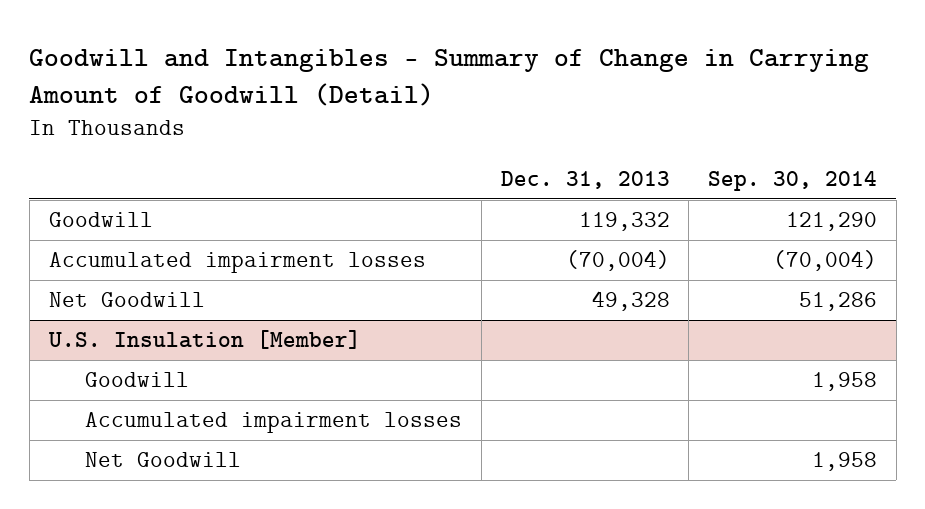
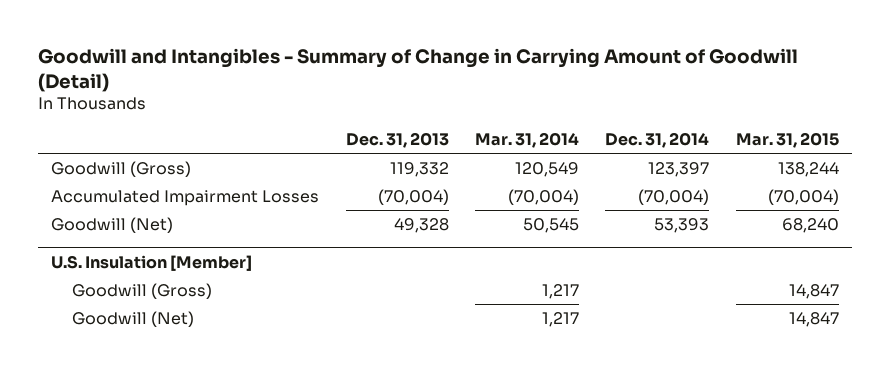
- | Dec. 31, 2013 | Sep. 30, 2014
+ | Dec. 31, 2013 | Mar. 31, 2014 | Dec. 31, 2014 | Mar. 31, 2015
- Goodwill | 119,332 | 121,290
- Accumulated impairment losses | (70,004) | (70,004)
- Net Goodwill | 49,328 | 51,286
+ Goodwill (Gross) | 119,332 | 120,549 | 123,397 | 138,244
+ Accumulated Impairment Losses | (70,004) | (70,004) | (70,004) | (70,004)
+ Goodwill (Net) | 49,328 | 50,545 | 53,393 | 68,240
@ U.S. Insulation [Member]
- Goodwill | | 1,958
- Accumulated impairment losses
- Net Goodwill | | 1,958
+ Goodwill (Gross) | | 1,217 | | 14,847
+ Goodwill (Net) | | 1,217 | | 14,847

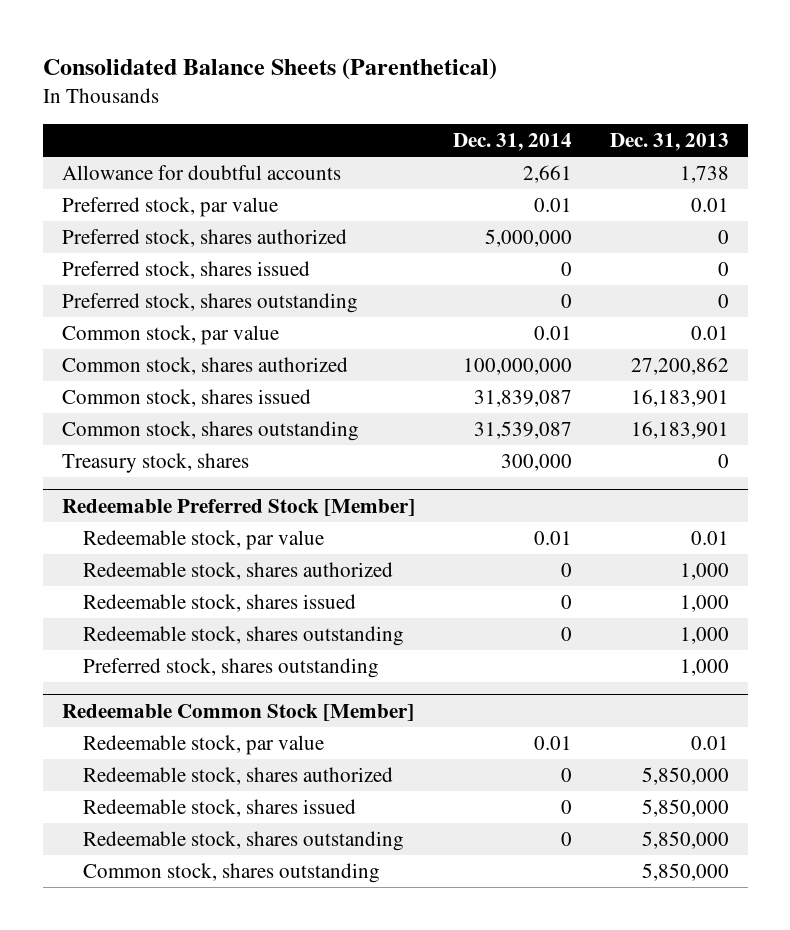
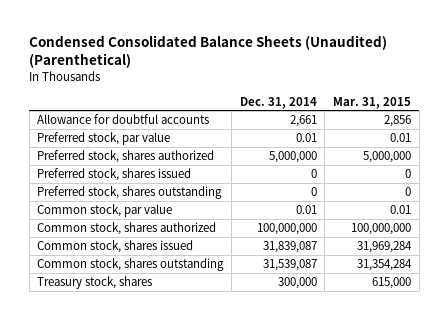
- Consolidated Balance Sheets (Parenthetical)
+ Condensed Consolidated Balance Sheets (Unaudited) (Parenthetical)
- | Dec. 31, 2014 | Dec. 31, 2013
+ | Dec. 31, 2014 | Mar. 31, 2015
- Redeemable Preferred Stock [Member]
- Redeemable stock, par value | 0.01 | 0.01
- Redeemable stock, shares authorized | 0 | 1,000
- Redeemable stock, shares issued | 0 | 1,000
- Redeemable stock, shares outstanding | 0 | 1,000
- Preferred stock, shares outstanding | | 1,000
- Redeemable Common Stock [Member]
- Redeemable stock, par value | 0.01 | 0.01
- Redeemable stock, shares authorized | 0 | 5,850,000
- Redeemable stock, shares issued | 0 | 5,850,000
- Redeemable stock, shares outstanding | 0 | 5,850,000
- Common stock, shares outstanding | | 5,850,000

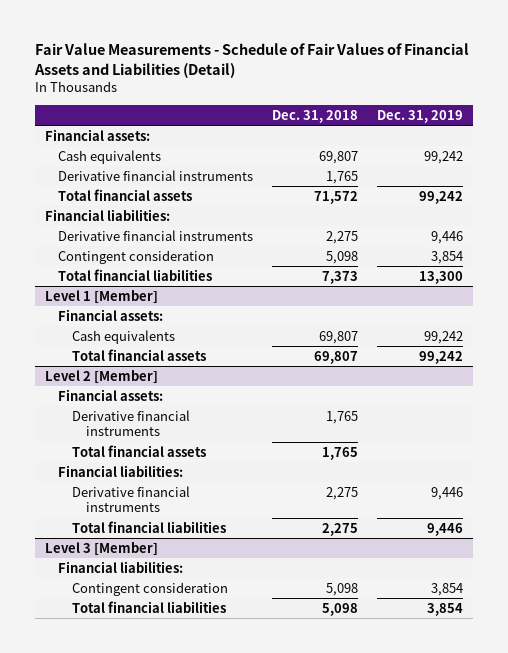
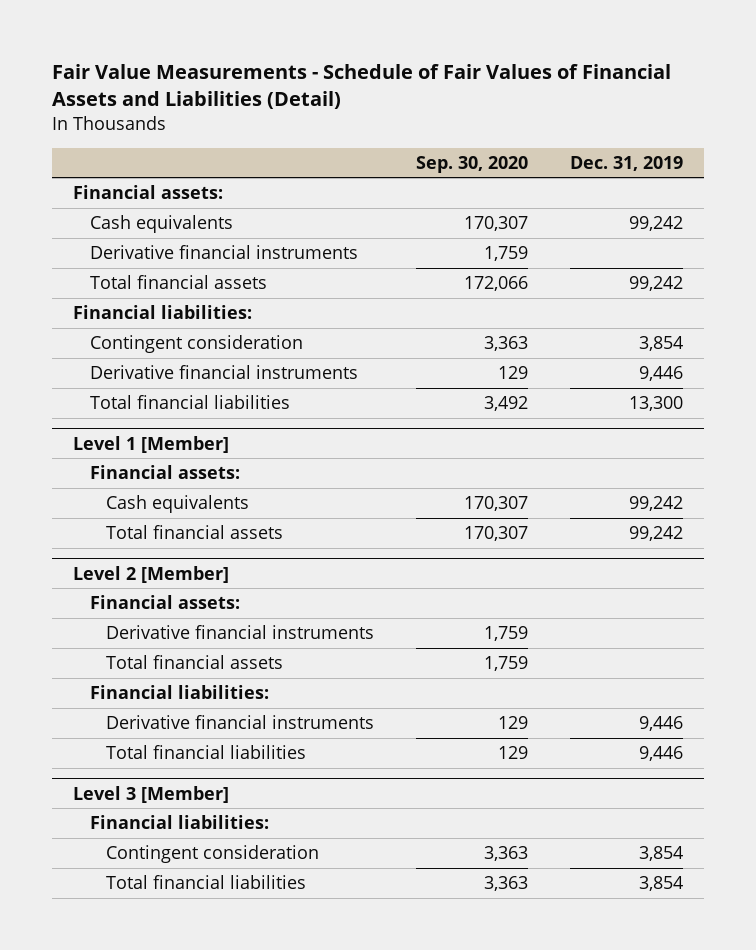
- | Dec. 31, 2018 | Dec. 31, 2019
+ | Sep. 30, 2020 | Dec. 31, 2019
moved down: Derivative financial instruments | 129 | 9,446

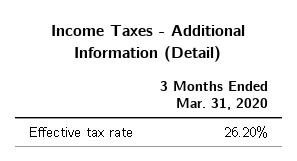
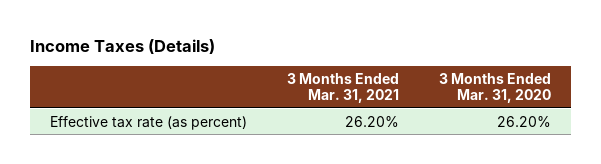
- Income Taxes - Additional Information (Detail)
+ Income Taxes (Details)
- | 3 Months Ended Mar. 31, 2020
+ | 3 Months Ended Mar. 31, 2021 | 3 Months Ended Mar. 31, 2020
- Effective tax rate | 26.20%
+ Effective tax rate (as percent) | 26.20% | 26.20%

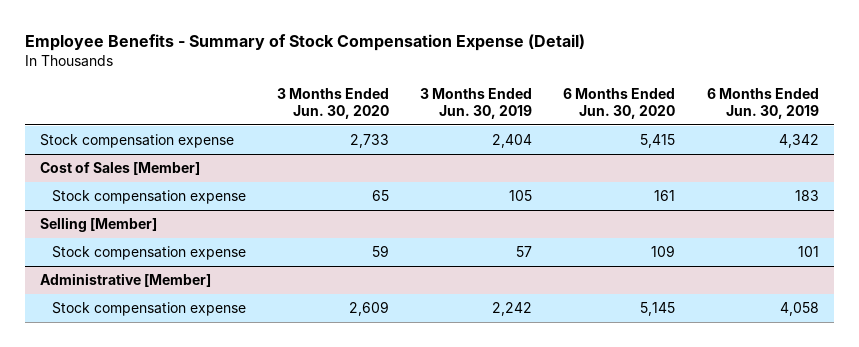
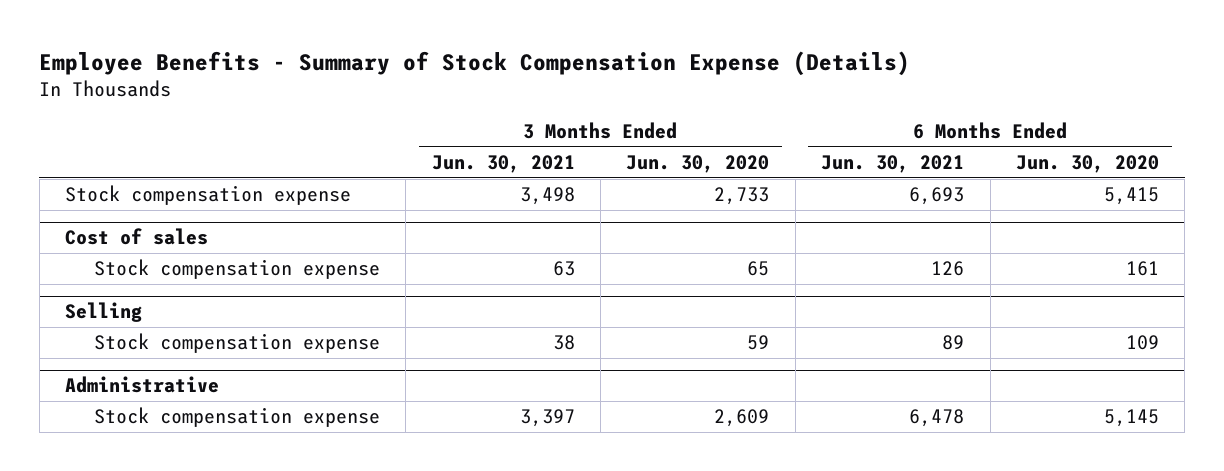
- Employee Benefits - Summary of Stock Compensation Expense (Detail)
+ Employee Benefits - Summary of Stock Compensation Expense (Details)
- | 3 Months Ended Jun. 30, 2020 | 3 Months Ended Jun. 30, 2019 | 6 Months Ended Jun. 30, 2020 | 6 Months Ended Jun. 30, 2019
+ | 3 Months Ended Jun. 30, 2021 | 3 Months Ended Jun. 30, 2020 | 6 Months Ended Jun. 30, 2021 | 6 Months Ended Jun. 30, 2020
- Cost of Sales [Member]
+ Cost of sales
- Selling [Member]
+ Selling
- Administrative [Member]
+ Administrative

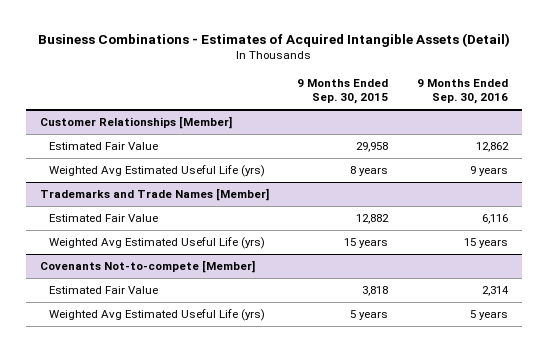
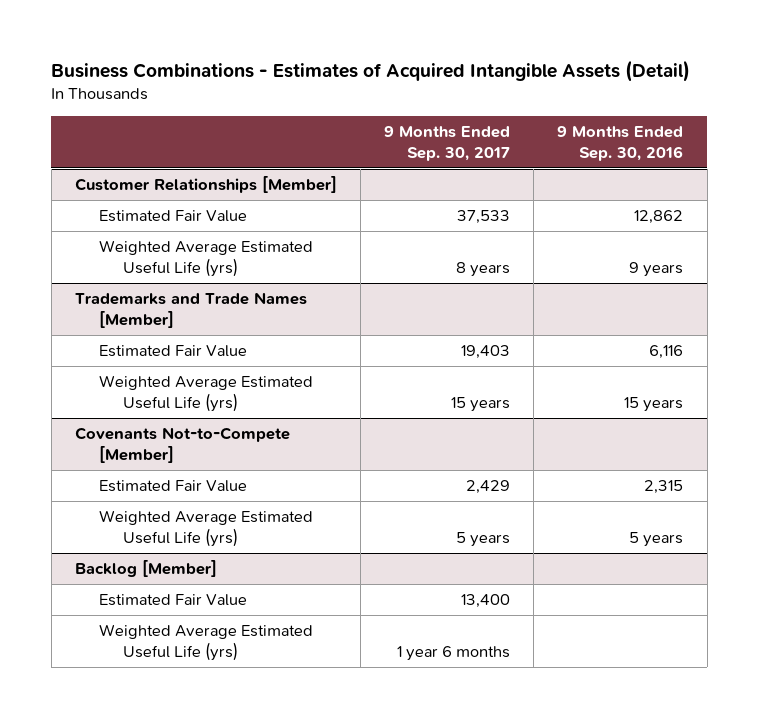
- | 9 Months Ended Sep. 30, 2015 | 9 Months Ended Sep. 30, 2016
+ | 9 Months Ended Sep. 30, 2017 | 9 Months Ended Sep. 30, 2016
@ Customer Relationships [Member]
- Weighted Avg Estimated Useful Life (yrs) | 8 years | 9 years
+ Weighted Average Estimated Useful Life (yrs) | 8 years | 9 years
@ Trademarks and Trade Names [Member]
- Weighted Avg Estimated Useful Life (yrs) | 15 years | 15 years
- Covenants Not-to-compete [Member]
- Estimated Fair Value | 3,818 | 2,314
- Weighted Avg Estimated Useful Life (yrs) | 5 years | 5 years
@ Trademarks and Trade Names [Member]
+ Weighted Average Estimated Useful Life (yrs) | 15 years | 15 years
+ Covenants Not-to-Compete [Member]
+ Estimated Fair Value | 2,429 | 2,315
+ Weighted Average Estimated Useful Life (yrs) | 5 years | 5 years
+ Backlog [Member]
+ Estimated Fair Value | 13,400 |
+ Weighted Average Estimated Useful Life (yrs) | 1 year 6 months |

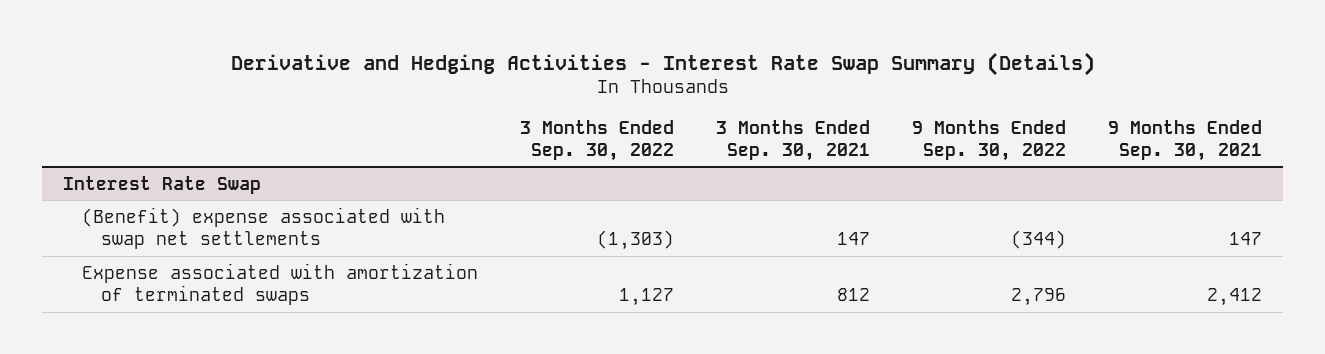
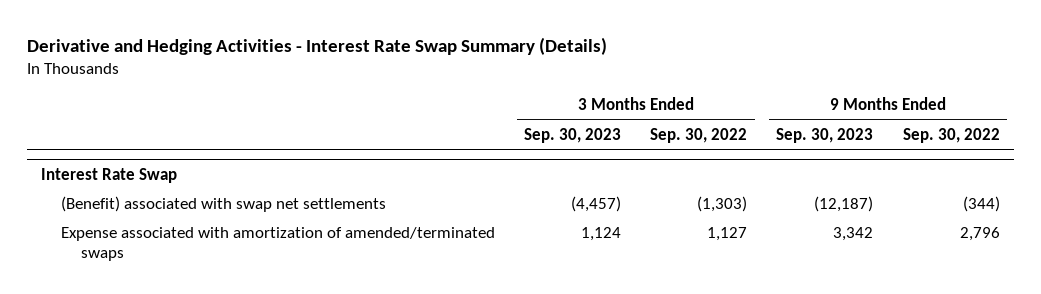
- | 3 Months Ended Sep. 30, 2022 | 3 Months Ended Sep. 30, 2021 | 9 Months Ended Sep. 30, 2022 | 9 Months Ended Sep. 30, 2021
+ | 3 Months Ended Sep. 30, 2023 | 3 Months Ended Sep. 30, 2022 | 9 Months Ended Sep. 30, 2023 | 9 Months Ended Sep. 30, 2022
@ Interest Rate Swap
- (Benefit) expense associated with swap net settlements | (1,303) | 147 | (344) | 147
- Expense associated with amortization of terminated swaps | 1,127 | 812 | 2,796 | 2,412
+ (Benefit) associated with swap net settlements | (4,457) | (1,303) | (12,187) | (344)
+ Expense associated with amortization of amended/terminated swaps | 1,124 | 1,127 | 3,342 | 2,796

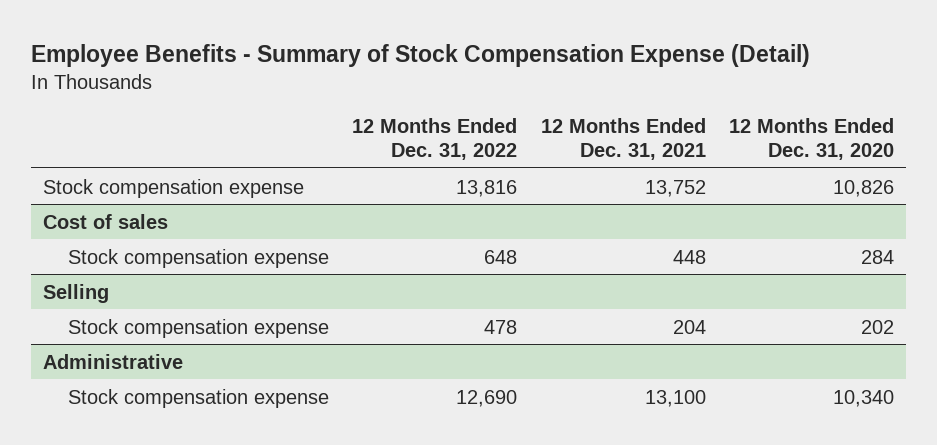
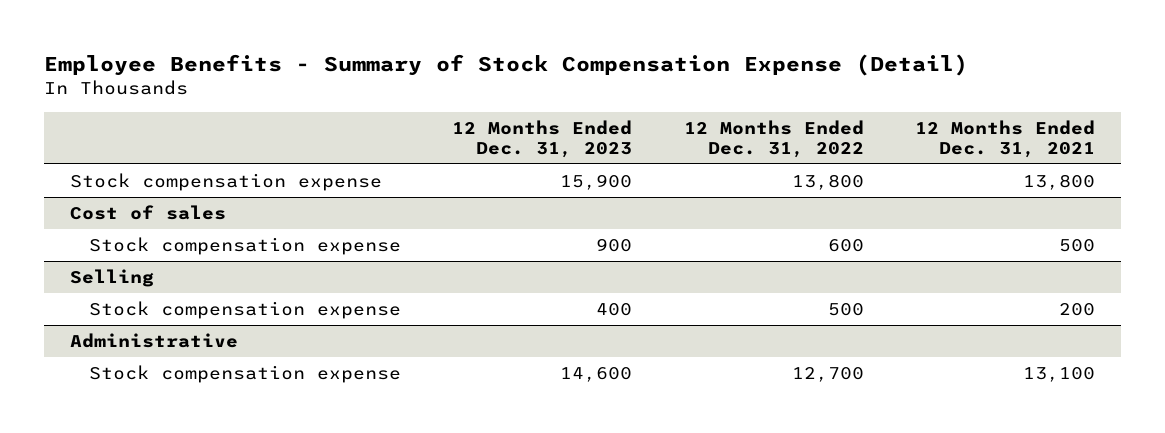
- | 12 Months Ended Dec. 31, 2022 | 12 Months Ended Dec. 31, 2021 | 12 Months Ended Dec. 31, 2020
+ | 12 Months Ended Dec. 31, 2023 | 12 Months Ended Dec. 31, 2022 | 12 Months Ended Dec. 31, 2021
- Stock compensation expense | 13,816 | 13,752 | 10,826
+ Stock compensation expense | 15,900 | 13,800 | 13,800
@ Cost of sales
- Stock compensation expense | 648 | 448 | 284
+ Stock compensation expense | 900 | 600 | 500
@ Selling
- Stock compensation expense | 478 | 204 | 202
+ Stock compensation expense | 400 | 500 | 200
@ Administrative
- Stock compensation expense | 12,690 | 13,100 | 10,340
+ Stock compensation expense | 14,600 | 12,700 | 13,100

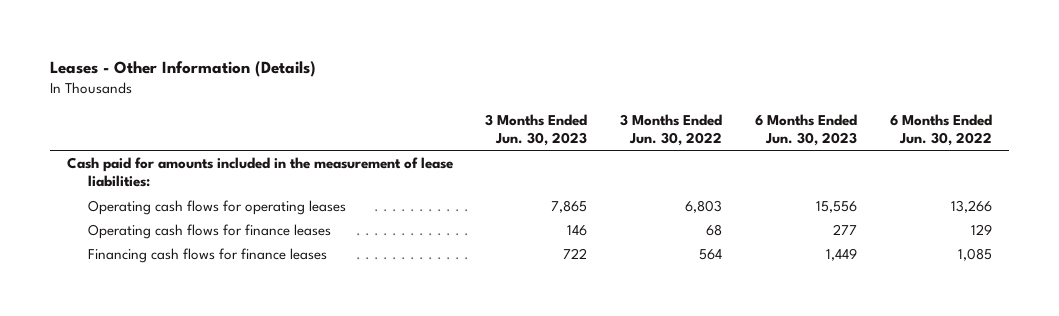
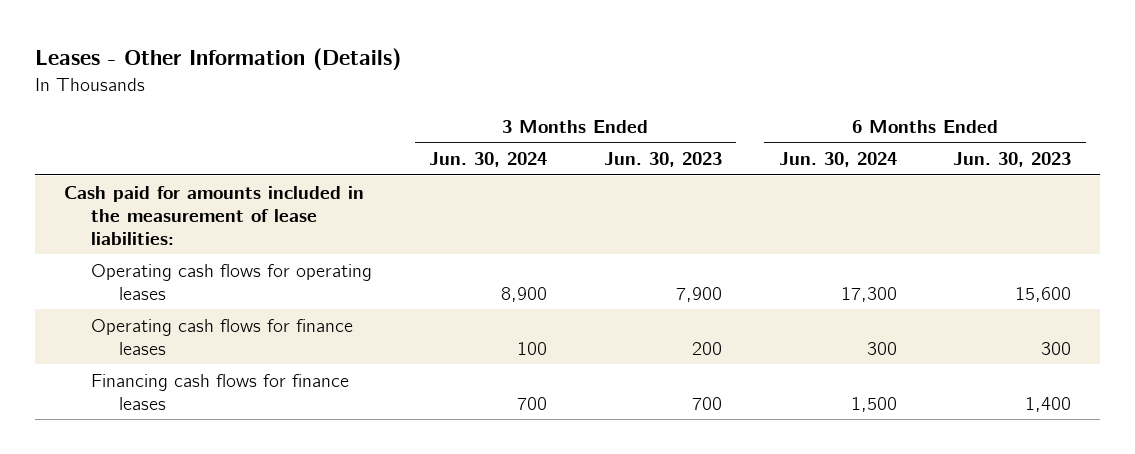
- | 3 Months Ended Jun. 30, 2023 | 3 Months Ended Jun. 30, 2022 | 6 Months Ended Jun. 30, 2023 | 6 Months Ended Jun. 30, 2022
+ | 3 Months Ended Jun. 30, 2024 | 3 Months Ended Jun. 30, 2023 | 6 Months Ended Jun. 30, 2024 | 6 Months Ended Jun. 30, 2023
- Operating cash flows for operating leases | 7,865 | 6,803 | 15,556 | 13,266
- Operating cash flows for finance leases | 146 | 68 | 277 | 129
- Financing cash flows for finance leases | 722 | 564 | 1,449 | 1,085
+ Operating cash flows for operating leases | 8,900 | 7,900 | 17,300 | 15,600
+ Operating cash flows for finance leases | 100 | 200 | 300 | 300
+ Financing cash flows for finance leases | 700 | 700 | 1,500 | 1,400

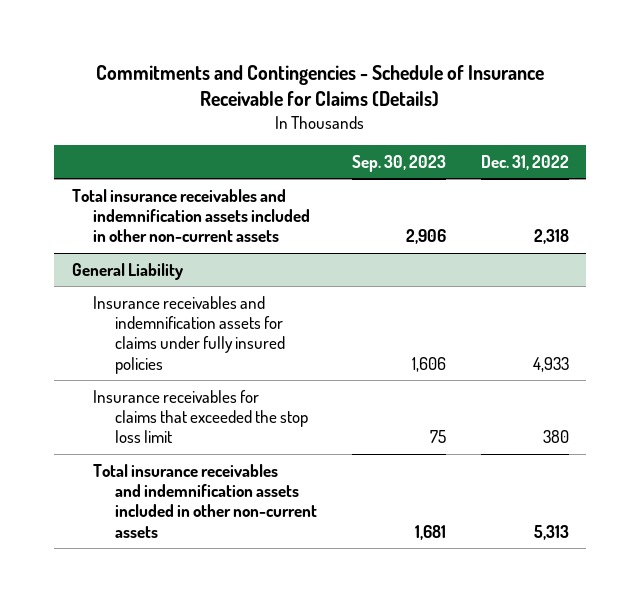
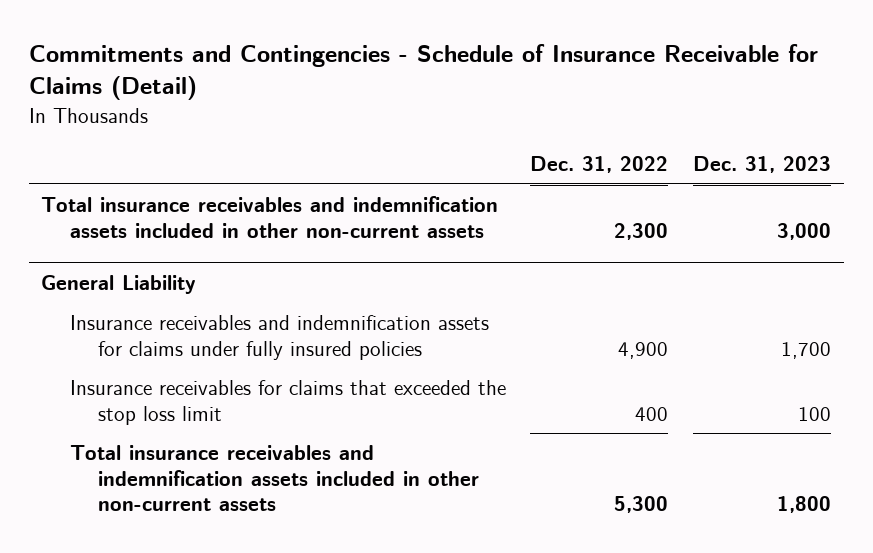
- Commitments and Contingencies - Schedule of Insurance Receivable for Claims (Details)
+ Commitments and Contingencies - Schedule of Insurance Receivable for Claims (Detail)
- | Sep. 30, 2023 | Dec. 31, 2022
+ | Dec. 31, 2022 | Dec. 31, 2023
- Total insurance receivables and indemnification assets included in other non-current assets | 2,906 | 2,318
+ Total insurance receivables and indemnification assets included in other non-current assets | 2,300 | 3,000
@ General Liability
- Insurance receivables and indemnification assets for claims under fully insured policies | 1,606 | 4,933
- Insurance receivables for claims that exceeded the stop loss limit | 75 | 380
- Total insurance receivables and indemnification assets included in other non-current assets | 1,681 | 5,313
+ Insurance receivables and indemnification assets for claims under fully insured policies | 4,900 | 1,700
+ Insurance receivables for claims that exceeded the stop loss limit | 400 | 100
+ Total insurance receivables and indemnification assets included in other non-current assets | 5,300 | 1,800

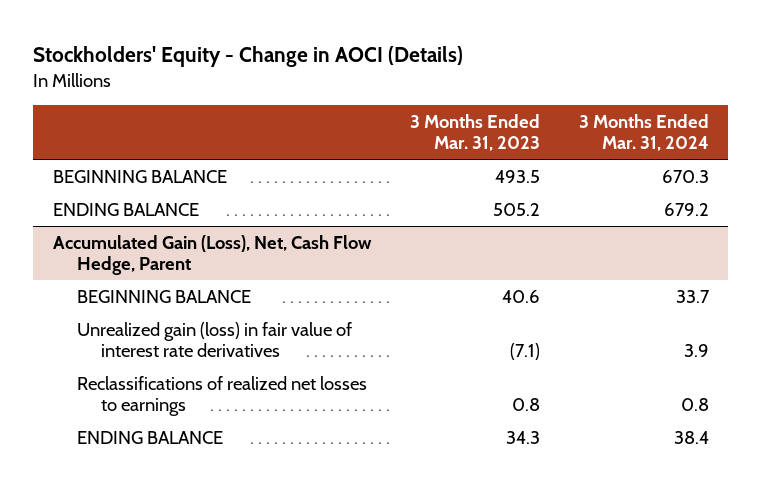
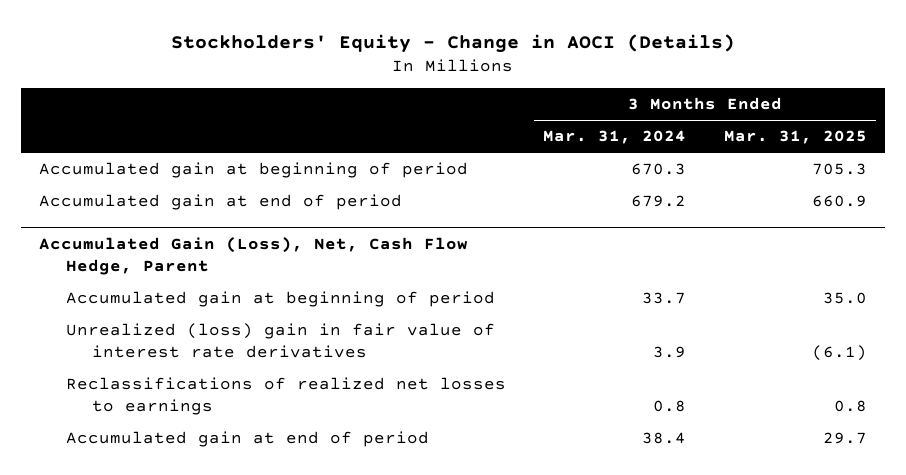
- | 3 Months Ended Mar. 31, 2023 | 3 Months Ended Mar. 31, 2024
+ | 3 Months Ended Mar. 31, 2024 | 3 Months Ended Mar. 31, 2025
- BEGINNING BALANCE | 493.5 | 670.3
- ENDING BALANCE | 505.2 | 679.2
+ Accumulated gain at beginning of period | 670.3 | 705.3
+ Accumulated gain at end of period | 679.2 | 660.9
@ Accumulated Gain (Loss), Net, Cash Flow Hedge, Parent
- BEGINNING BALANCE | 40.6 | 33.7
- Unrealized gain (loss) in fair value of interest rate derivatives | (7.1) | 3.9
+ Accumulated gain at beginning of period | 33.7 | 35.0
+ Unrealized (loss) gain in fair value of interest rate derivatives | 3.9 | (6.1)
- ENDING BALANCE | 34.3 | 38.4
+ Accumulated gain at end of period | 38.4 | 29.7

